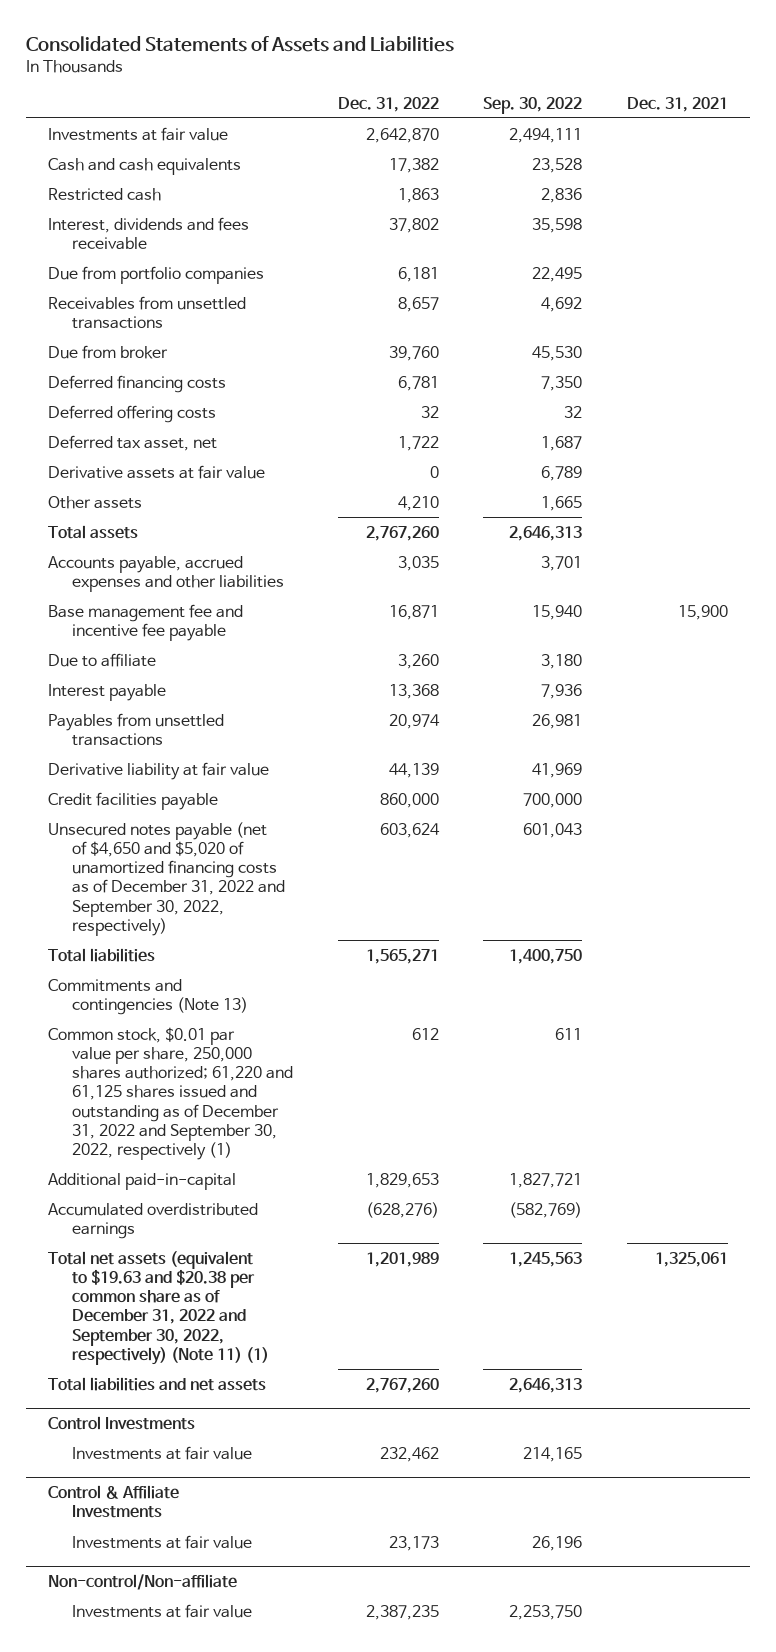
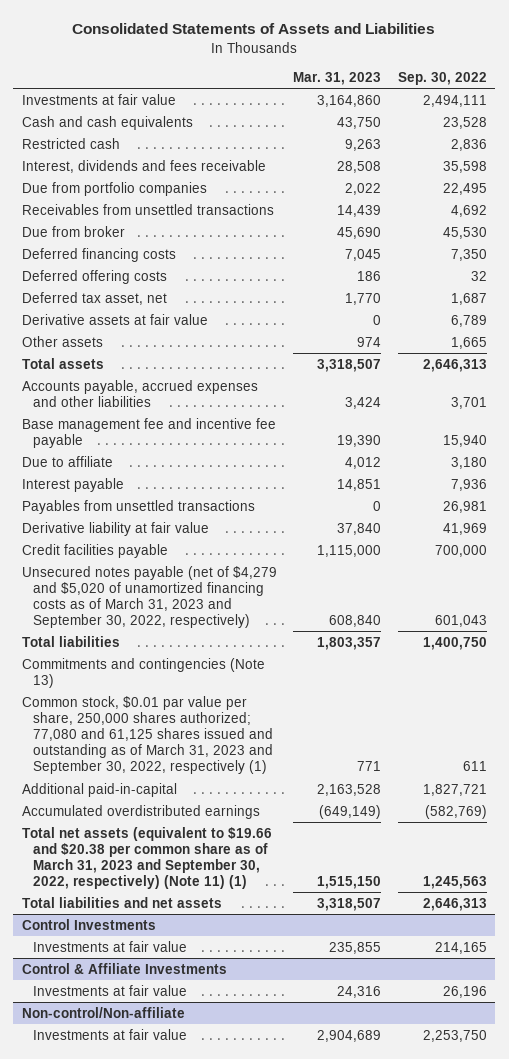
- | Dec. 31, 2022 | Sep. 30, 2022 | Dec. 31, 2021
+ | Mar. 31, 2023 | Sep. 30, 2022
- Unsecured notes payable (net of $4,650 and $5,020 of unamortized financing costs as of December 31, 2022 and September 30, 2022, respectively) | 603,624 | 601,043 |
+ Unsecured notes payable (net of $4,279 and $5,020 of unamortized financing costs as of March 31, 2023 and September 30, 2022, respectively) | 608,840 | 601,043
- Common stock, $0.01 par value per share, 250,000 shares authorized; 61,220 and 61,125 shares issued and outstanding as of December 31, 2022 and September 30, 2022, respectively (1) | 612 | 611 |
+ Common stock, $0.01 par value per share, 250,000 shares authorized; 77,080 and 61,125 shares issued and outstanding as of March 31, 2023 and September 30, 2022, respectively (1) | 771 | 611
- Total net assets (equivalent to $19.63 and $20.38 per common share as of December 31, 2022 and September 30, 2022, respectively) (Note 11) (1) | 1,201,989 | 1,245,563 | 1,325,061
+ Total net assets (equivalent to $19.66 and $20.38 per common share as of March 31, 2023 and September 30, 2022, respectively) (Note 11) (1) | 1,515,150 | 1,245,563

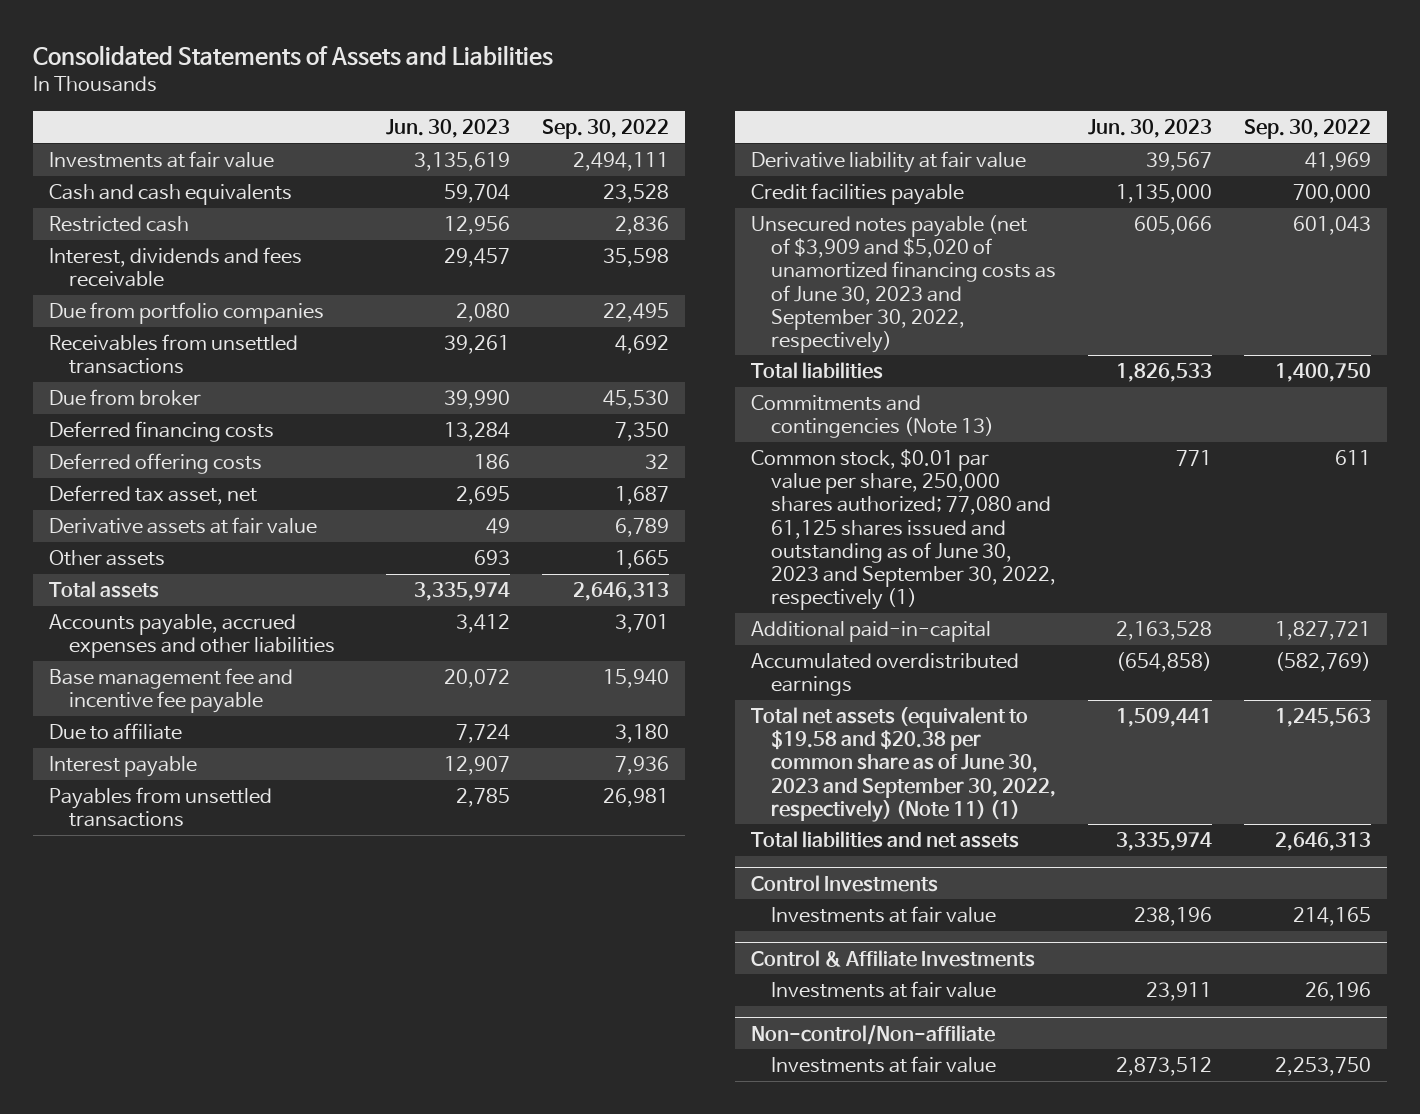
- | Mar. 31, 2023 | Sep. 30, 2022
+ | Jun. 30, 2023 | Sep. 30, 2022
- Unsecured notes payable (net of $4,279 and $5,020 of unamortized financing costs as of March 31, 2023 and September 30, 2022, respectively) | 608,840 | 601,043
+ Unsecured notes payable (net of $3,909 and $5,020 of unamortized financing costs as of June 30, 2023 and September 30, 2022, respectively) | 605,066 | 601,043
- Common stock, $0.01 par value per share, 250,000 shares authorized; 77,080 and 61,125 shares issued and outstanding as of March 31, 2023 and September 30, 2022, respectively (1) | 771 | 611
+ Common stock, $0.01 par value per share, 250,000 shares authorized; 77,080 and 61,125 shares issued and outstanding as of June 30, 2023 and September 30, 2022, respectively (1) | 771 | 611
- Total net assets (equivalent to $19.66 and $20.38 per common share as of March 31, 2023 and September 30, 2022, respectively) (Note 11) (1) | 1,515,150 | 1,245,563
+ Total net assets (equivalent to $19.58 and $20.38 per common share as of June 30, 2023 and September 30, 2022, respectively) (Note 11) (1) | 1,509,441 | 1,245,563

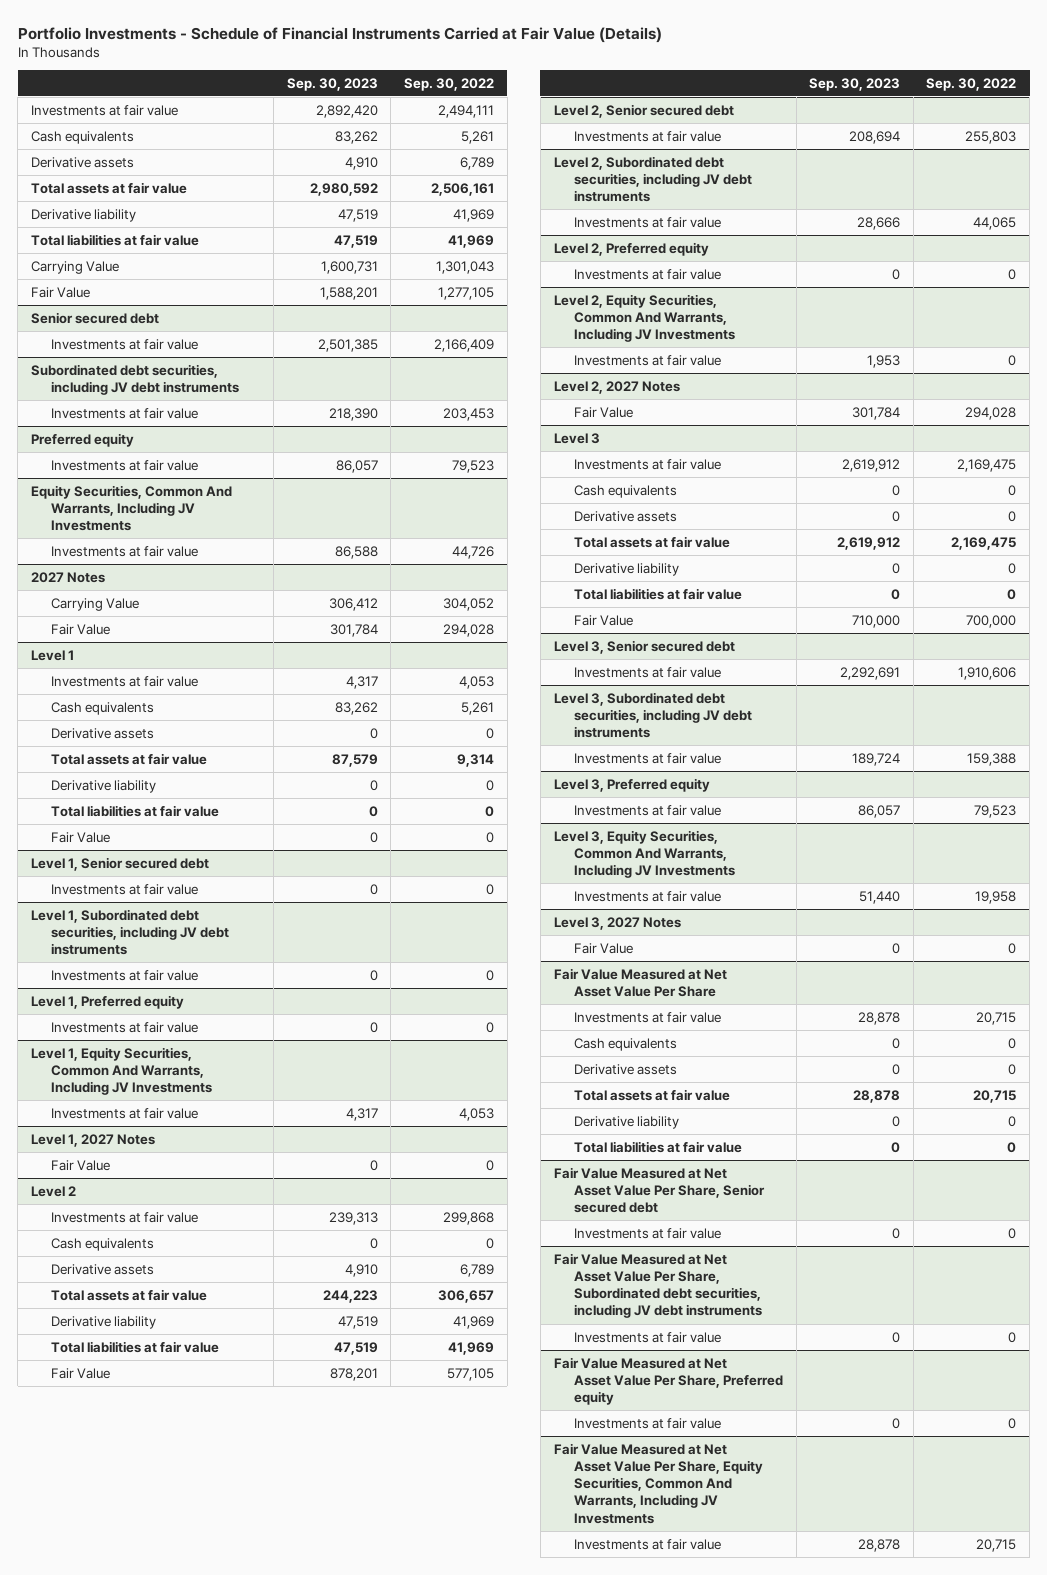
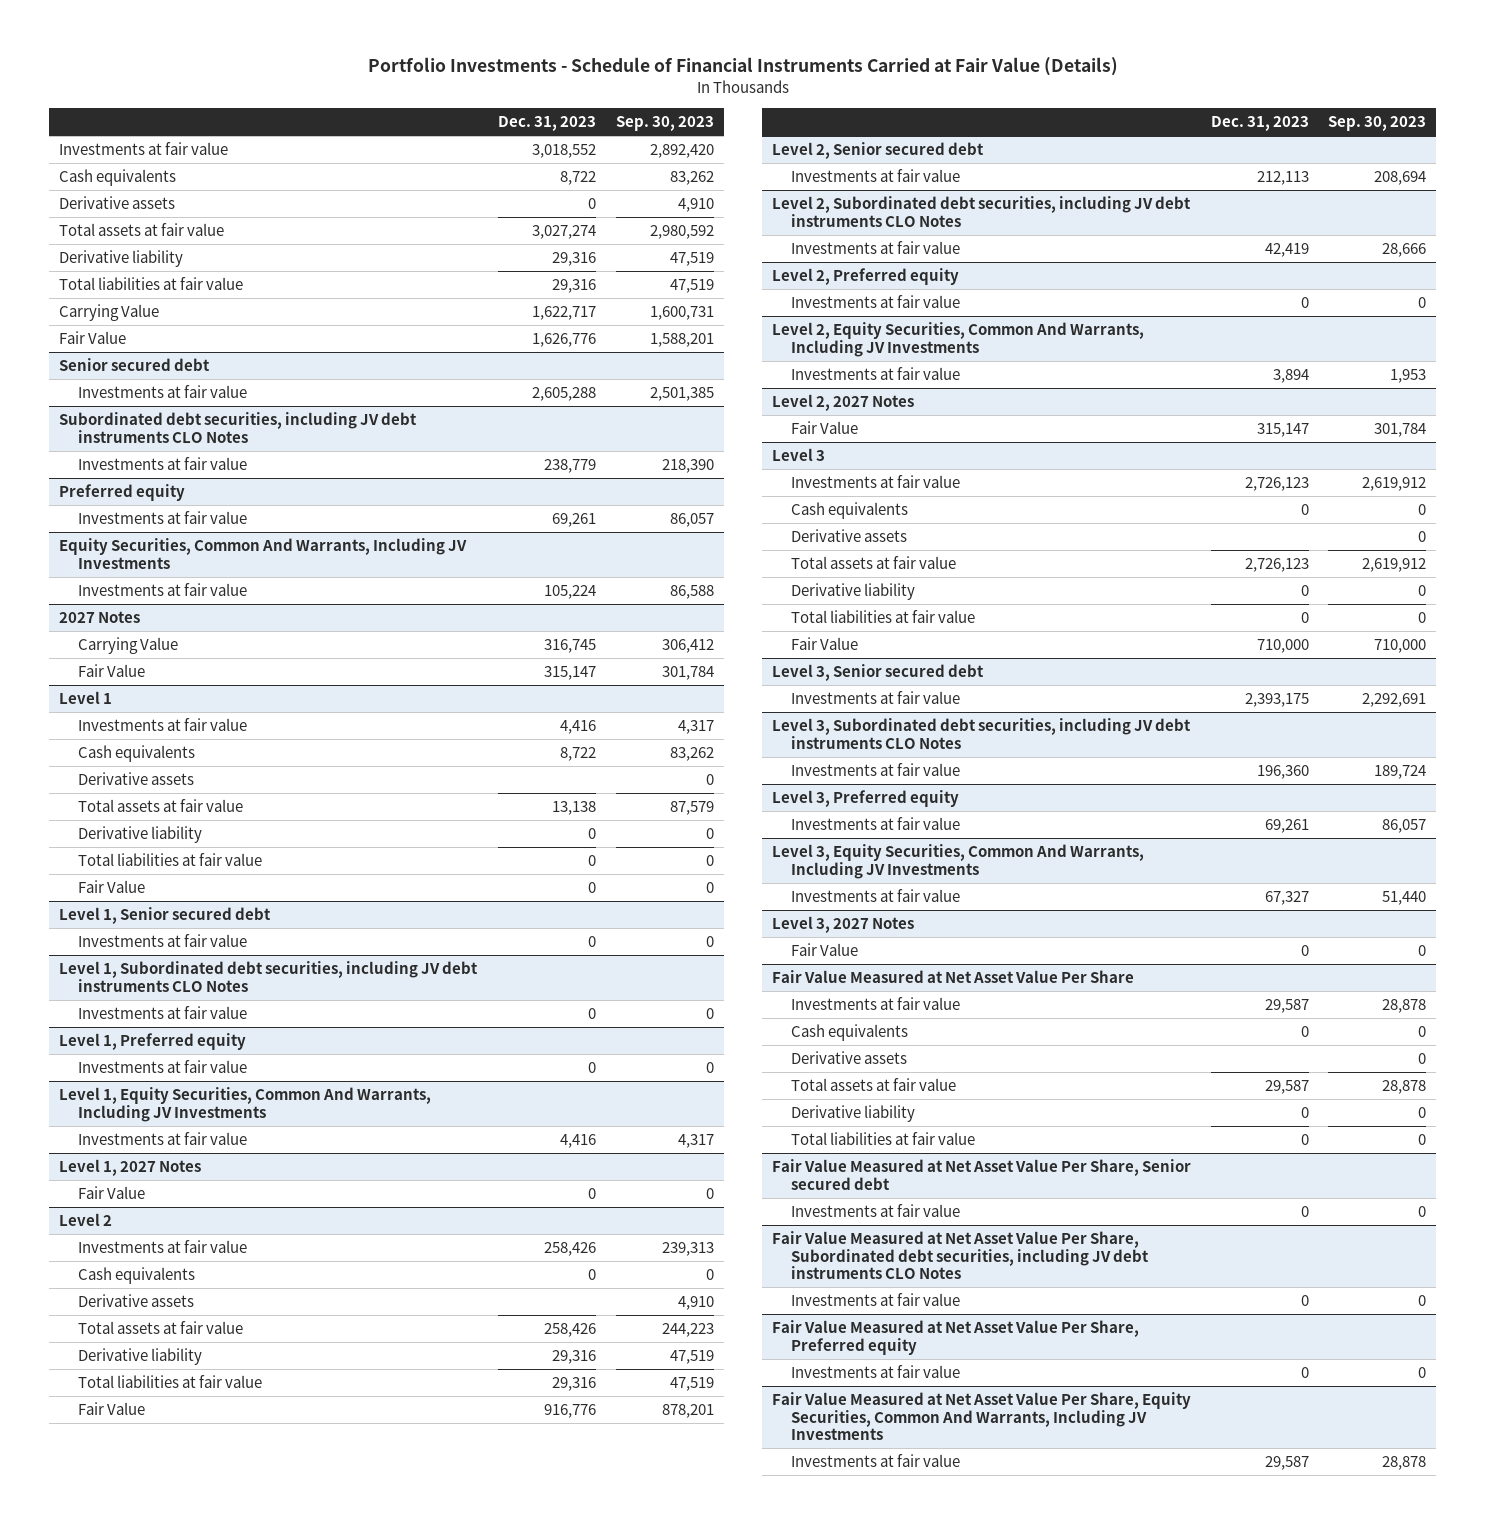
- | Sep. 30, 2023 | Sep. 30, 2022
+ | Dec. 31, 2023 | Sep. 30, 2023
- Subordinated debt securities, including JV debt instruments
+ Subordinated debt securities, including JV debt instruments CLO Notes
- Level 1, Subordinated debt securities, including JV debt instruments
+ Level 1, Subordinated debt securities, including JV debt instruments CLO Notes
- Level 2, Subordinated debt securities, including JV debt instruments
+ Level 2, Subordinated debt securities, including JV debt instruments CLO Notes
- Level 3, Subordinated debt securities, including JV debt instruments
+ Level 3, Subordinated debt securities, including JV debt instruments CLO Notes
- Fair Value Measured at Net Asset Value Per Share, Subordinated debt securities, including JV debt instruments
+ Fair Value Measured at Net Asset Value Per Share, Subordinated debt securities, including JV debt instruments CLO Notes

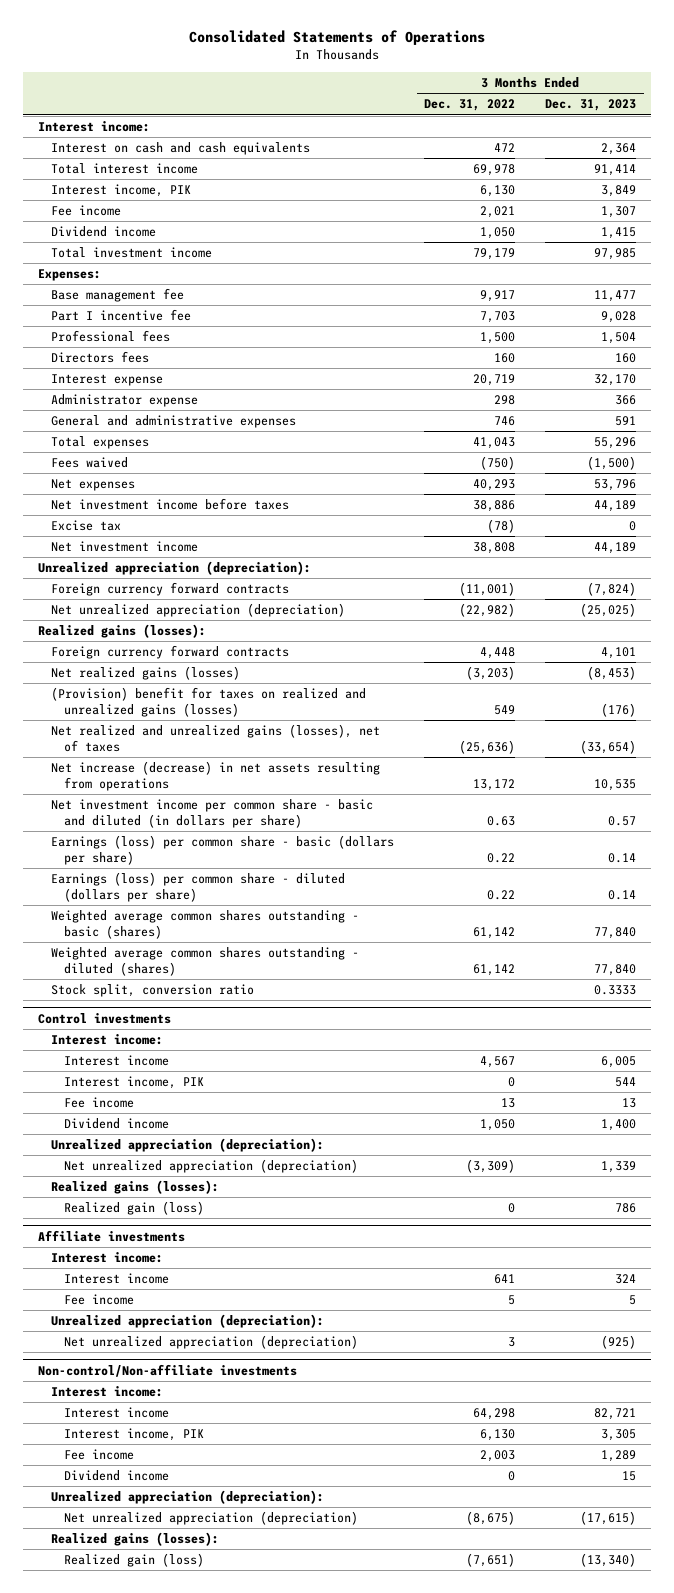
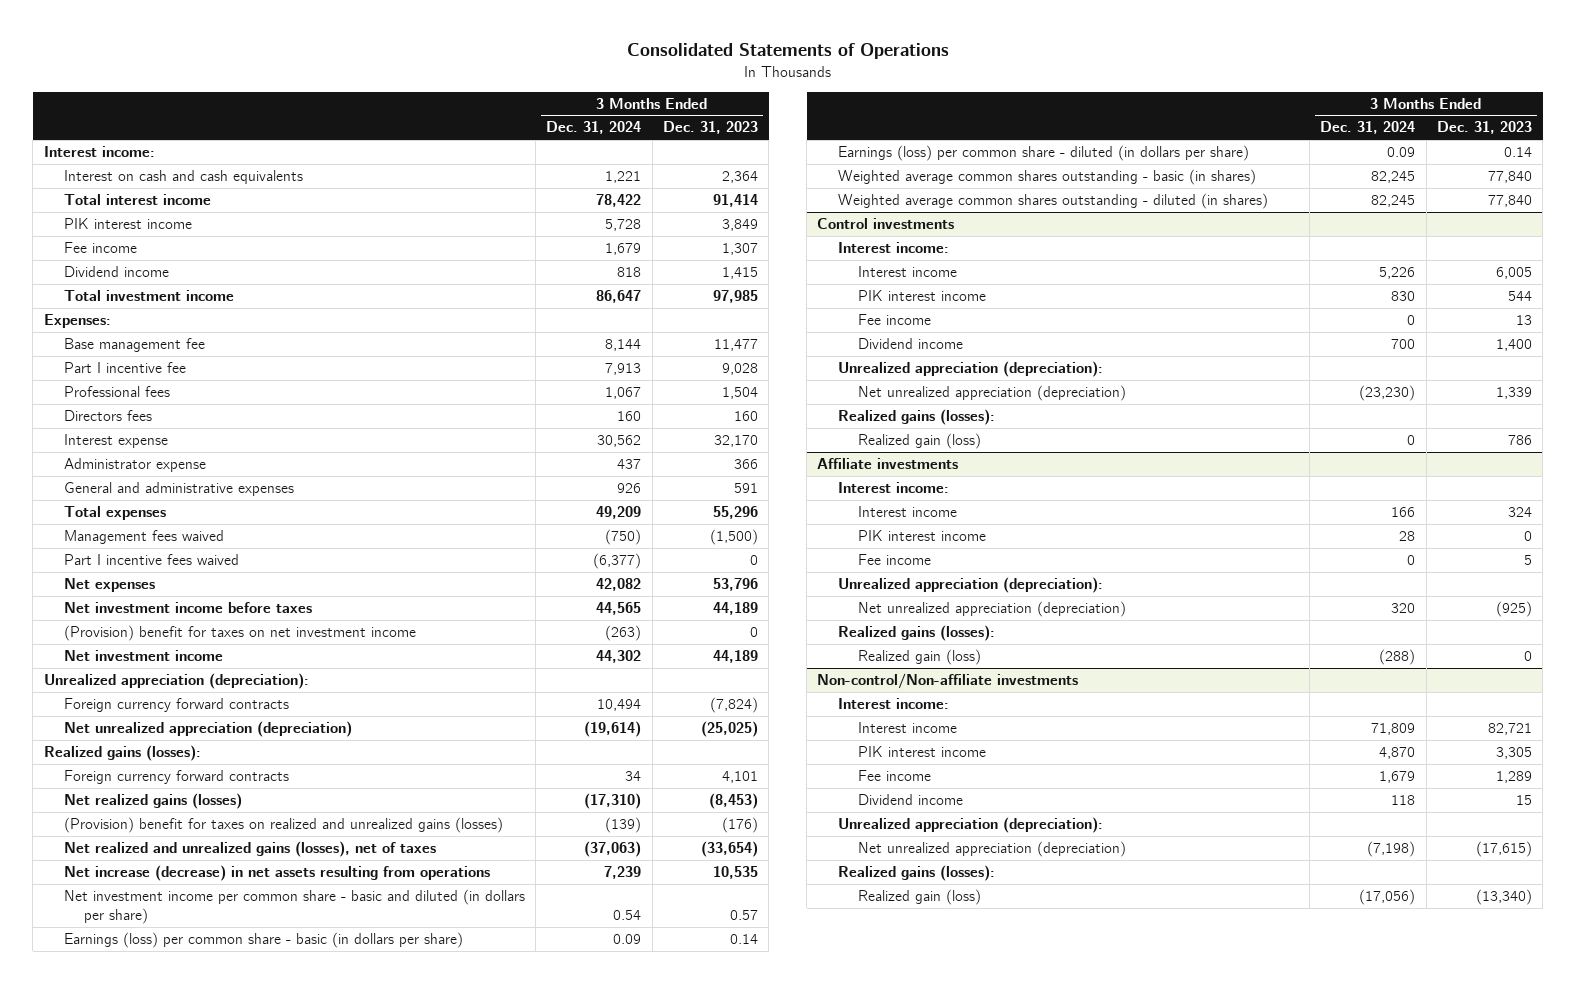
- | 3 Months Ended Dec. 31, 2022 | 3 Months Ended Dec. 31, 2023
+ | 3 Months Ended Dec. 31, 2024 | 3 Months Ended Dec. 31, 2023
- Interest income, PIK | 6,130 | 3,849
+ PIK interest income | 5,728 | 3,849
- Fees waived | (750) | (1,500)
+ Management fees waived | (750) | (1,500)
+ Part I incentive fees waived | (6,377) | 0
- Excise tax | (78) | 0
+ (Provision) benefit for taxes on net investment income | (263) | 0
- Earnings (loss) per common share - basic (dollars per share) | 0.22 | 0.14
- Earnings (loss) per common share - diluted (dollars per share) | 0.22 | 0.14
- Weighted average common shares outstanding - basic (shares) | 61,142 | 77,840
- Weighted average common shares outstanding - diluted (shares) | 61,142 | 77,840
- Stock split, conversion ratio | | 0.3333
+ Earnings (loss) per common share - basic (in dollars per share) | 0.09 | 0.14
+ Earnings (loss) per common share - diluted (in dollars per share) | 0.09 | 0.14
+ Weighted average common shares outstanding - basic (in shares) | 82,245 | 77,840
+ Weighted average common shares outstanding - diluted (in shares) | 82,245 | 77,840
@ Control investments
- Interest income, PIK | 0 | 544
+ PIK interest income | 830 | 544
@ Affiliate investments
+ PIK interest income | 28 | 0
+ Realized gains (losses):
+ Realized gain (loss) | (288) | 0
@ Non-control/Non-affiliate investments
- Interest income, PIK | 6,130 | 3,305
+ PIK interest income | 4,870 | 3,305

